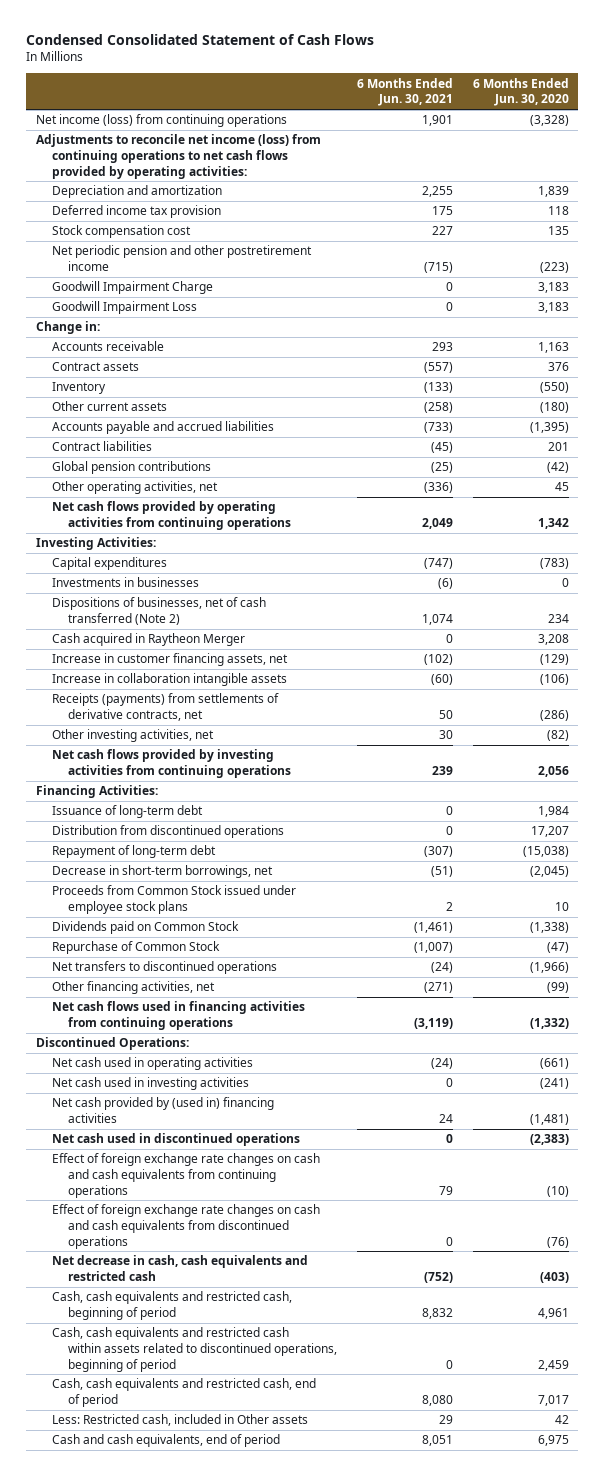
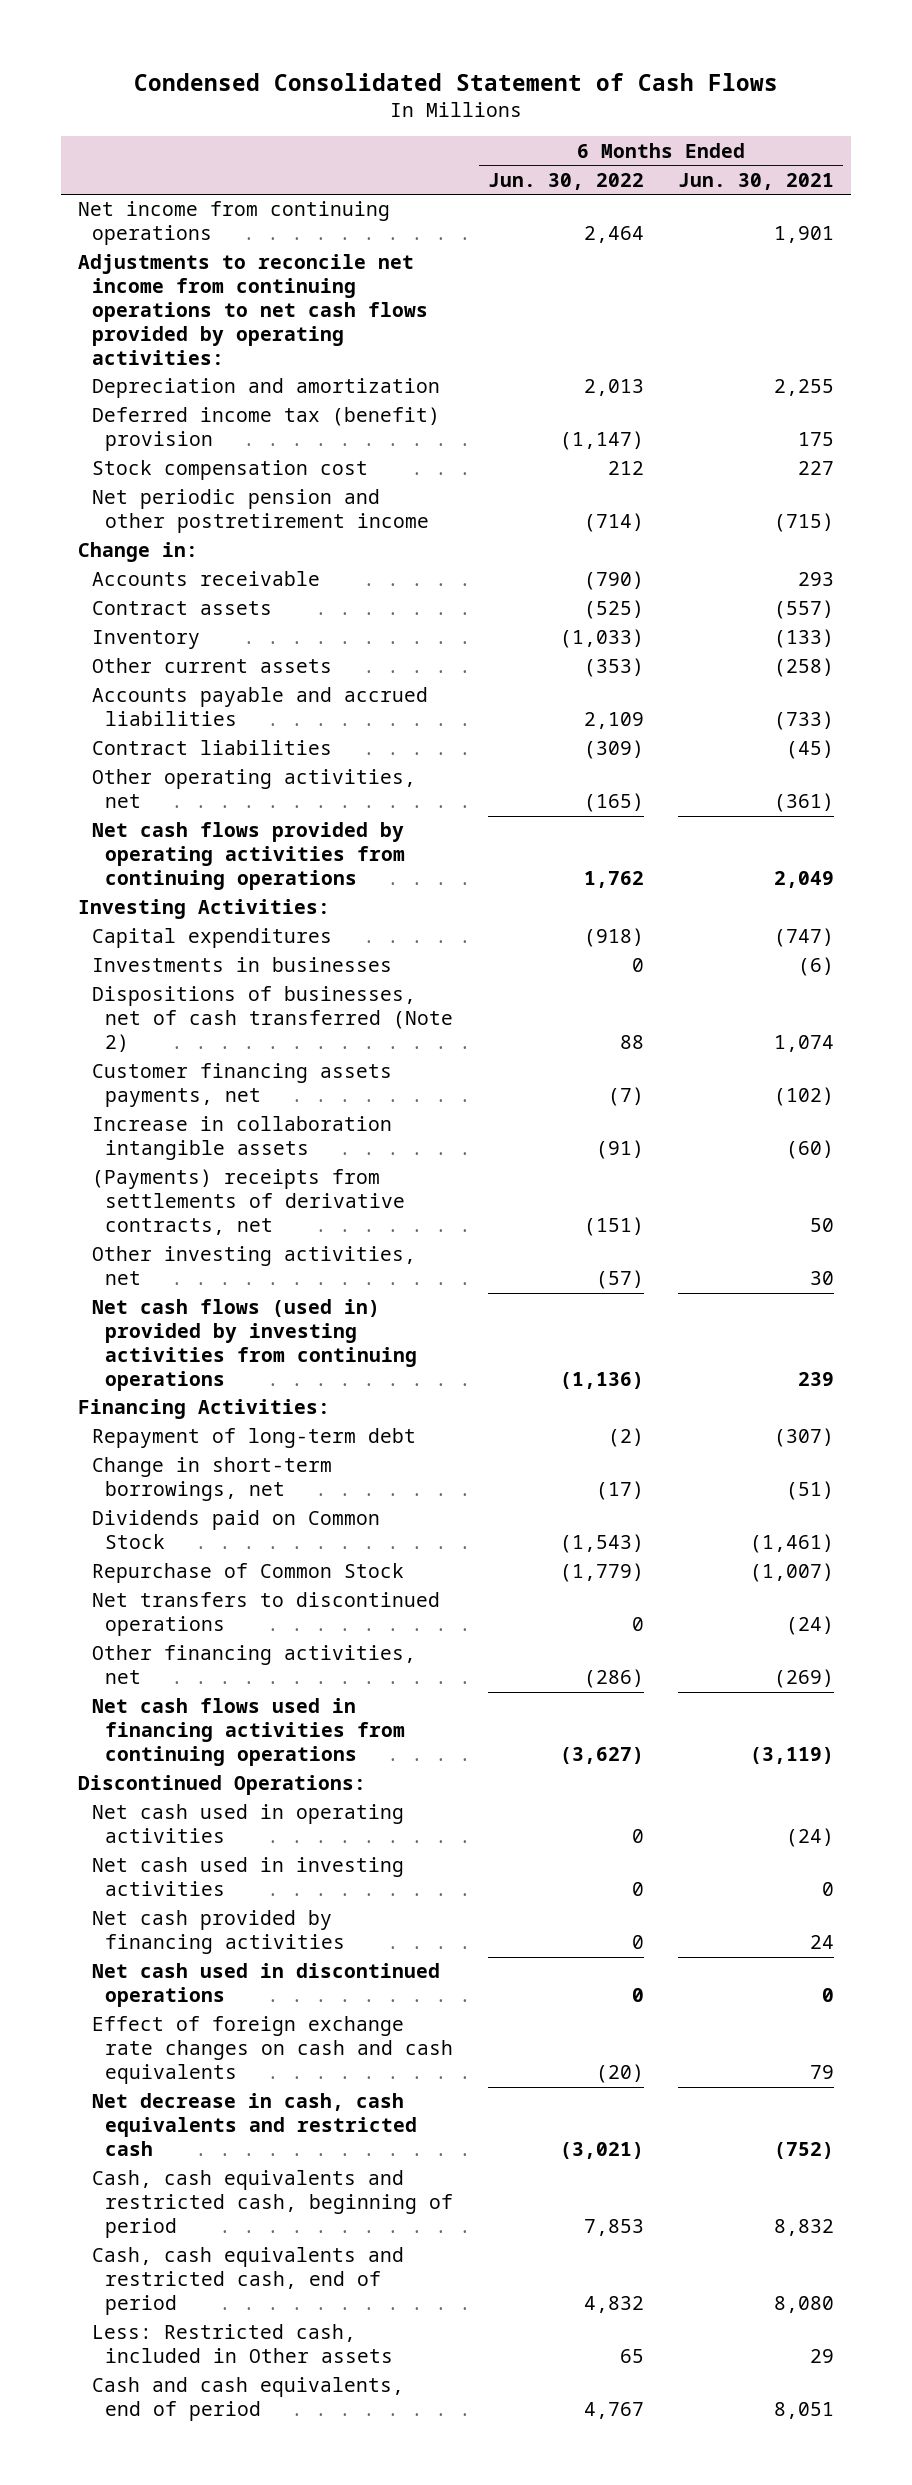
- | 6 Months Ended Jun. 30, 2021 | 6 Months Ended Jun. 30, 2020
+ | 6 Months Ended Jun. 30, 2022 | 6 Months Ended Jun. 30, 2021
- Net income (loss) from continuing operations | 1,901 | (3,328)
- Adjustments to reconcile net income (loss) from continuing operations to net cash flows provided by operating activities:
+ Net income from continuing operations | 2,464 | 1,901
+ Adjustments to reconcile net income from continuing operations to net cash flows provided by operating activities:
- Deferred income tax provision | 175 | 118
+ Deferred income tax (benefit) provision | (1,147) | 175
- Goodwill Impairment Charge | 0 | 3,183
- Goodwill Impairment Loss | 0 | 3,183
- Global pension contributions | (25) | (42)
- Other operating activities, net | (336) | 45
+ Other operating activities, net | (165) | (361)
- Cash acquired in Raytheon Merger | 0 | 3,208
- Increase in customer financing assets, net | (102) | (129)
+ Customer financing assets payments, net | (7) | (102)
- Receipts (payments) from settlements of derivative contracts, net | 50 | (286)
+ (Payments) receipts from settlements of derivative contracts, net | (151) | 50
- Net cash flows provided by investing activities from continuing operations | 239 | 2,056
+ Net cash flows (used in) provided by investing activities from continuing operations | (1,136) | 239
- Issuance of long-term debt | 0 | 1,984
- Distribution from discontinued operations | 0 | 17,207
- Decrease in short-term borrowings, net | (51) | (2,045)
- Proceeds from Common Stock issued under employee stock plans | 2 | 10
+ Change in short-term borrowings, net | (17) | (51)
- Other financing activities, net | (271) | (99)
+ Other financing activities, net | (286) | (269)
- Net cash provided by (used in) financing activities | 24 | (1,481)
+ Net cash provided by financing activities | 0 | 24
- Effect of foreign exchange rate changes on cash and cash equivalents from continuing operations | 79 | (10)
- Effect of foreign exchange rate changes on cash and cash equivalents from discontinued operations | 0 | (76)
+ Effect of foreign exchange rate changes on cash and cash equivalents | (20) | 79
- Cash, cash equivalents and restricted cash within assets related to discontinued operations, beginning of period | 0 | 2,459

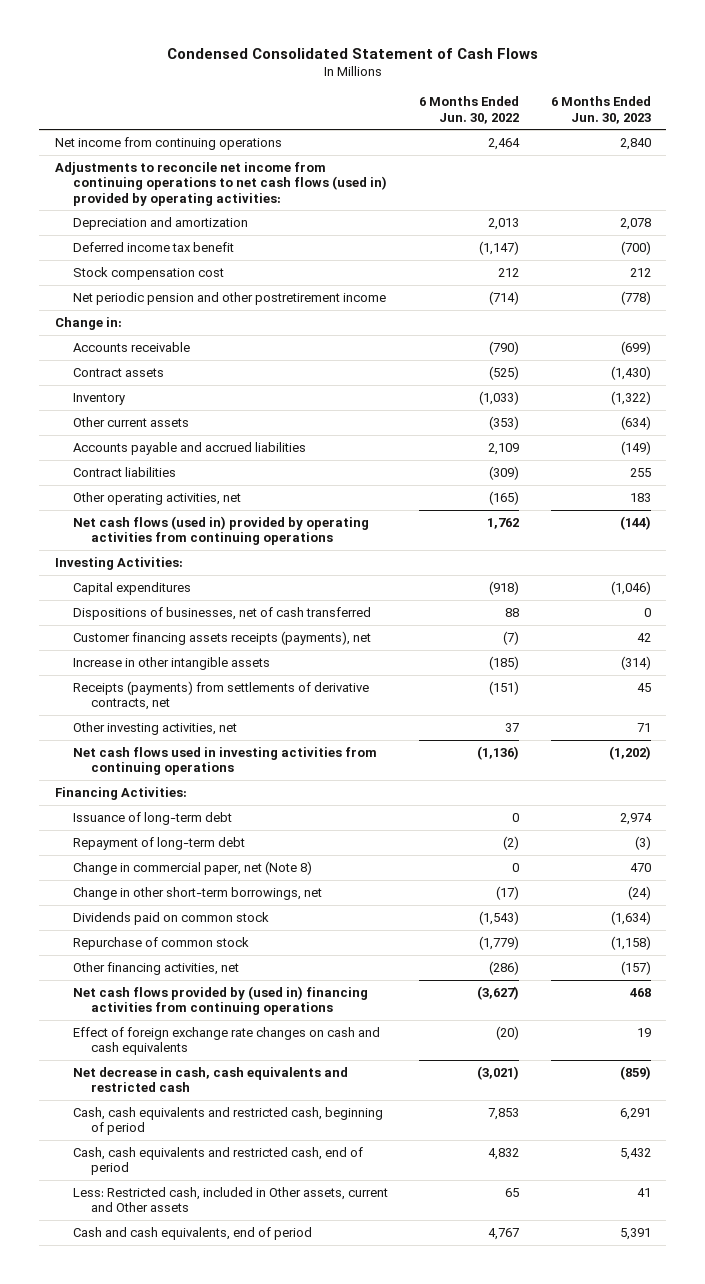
- | 6 Months Ended Jun. 30, 2022 | 6 Months Ended Jun. 30, 2021
+ | 6 Months Ended Jun. 30, 2022 | 6 Months Ended Jun. 30, 2023
- Adjustments to reconcile net income from continuing operations to net cash flows provided by operating activities:
+ Adjustments to reconcile net income from continuing operations to net cash flows (used in) provided by operating activities:
- Deferred income tax (benefit) provision | (1,147) | 175
+ Deferred income tax benefit | (1,147) | (700)
- Net cash flows provided by operating activities from continuing operations | 1,762 | 2,049
+ Net cash flows (used in) provided by operating activities from continuing operations | 1,762 | (144)
- Investments in businesses | 0 | (6)
- Dispositions of businesses, net of cash transferred (Note 2) | 88 | 1,074
- Customer financing assets payments, net | (7) | (102)
- Increase in collaboration intangible assets | (91) | (60)
- (Payments) receipts from settlements of derivative contracts, net | (151) | 50
- Other investing activities, net | (57) | 30
- Net cash flows (used in) provided by investing activities from continuing operations | (1,136) | 239
+ Dispositions of businesses, net of cash transferred | 88 | 0
+ Customer financing assets receipts (payments), net | (7) | 42
+ Increase in other intangible assets | (185) | (314)
+ Receipts (payments) from settlements of derivative contracts, net | (151) | 45
+ Other investing activities, net | 37 | 71
+ Net cash flows used in investing activities from continuing operations | (1,136) | (1,202)
+ Issuance of long-term debt | 0 | 2,974
- Change in short-term borrowings, net | (17) | (51)
- Dividends paid on Common Stock | (1,543) | (1,461)
- Repurchase of Common Stock | (1,779) | (1,007)
- Net transfers to discontinued operations | 0 | (24)
+ Change in commercial paper, net (Note 8) | 0 | 470
+ Change in other short-term borrowings, net | (17) | (24)
+ Dividends paid on common stock | (1,543) | (1,634)
+ Repurchase of common stock | (1,779) | (1,158)
- Net cash flows used in financing activities from continuing operations | (3,627) | (3,119)
- Discontinued Operations:
- Net cash used in operating activities | 0 | (24)
- Net cash used in investing activities | 0 | 0
- Net cash provided by financing activities | 0 | 24
- Net cash used in discontinued operations | 0 | 0
+ Net cash flows provided by (used in) financing activities from continuing operations | (3,627) | 468
- Less: Restricted cash, included in Other assets | 65 | 29
+ Less: Restricted cash, included in Other assets, current and Other assets | 65 | 41

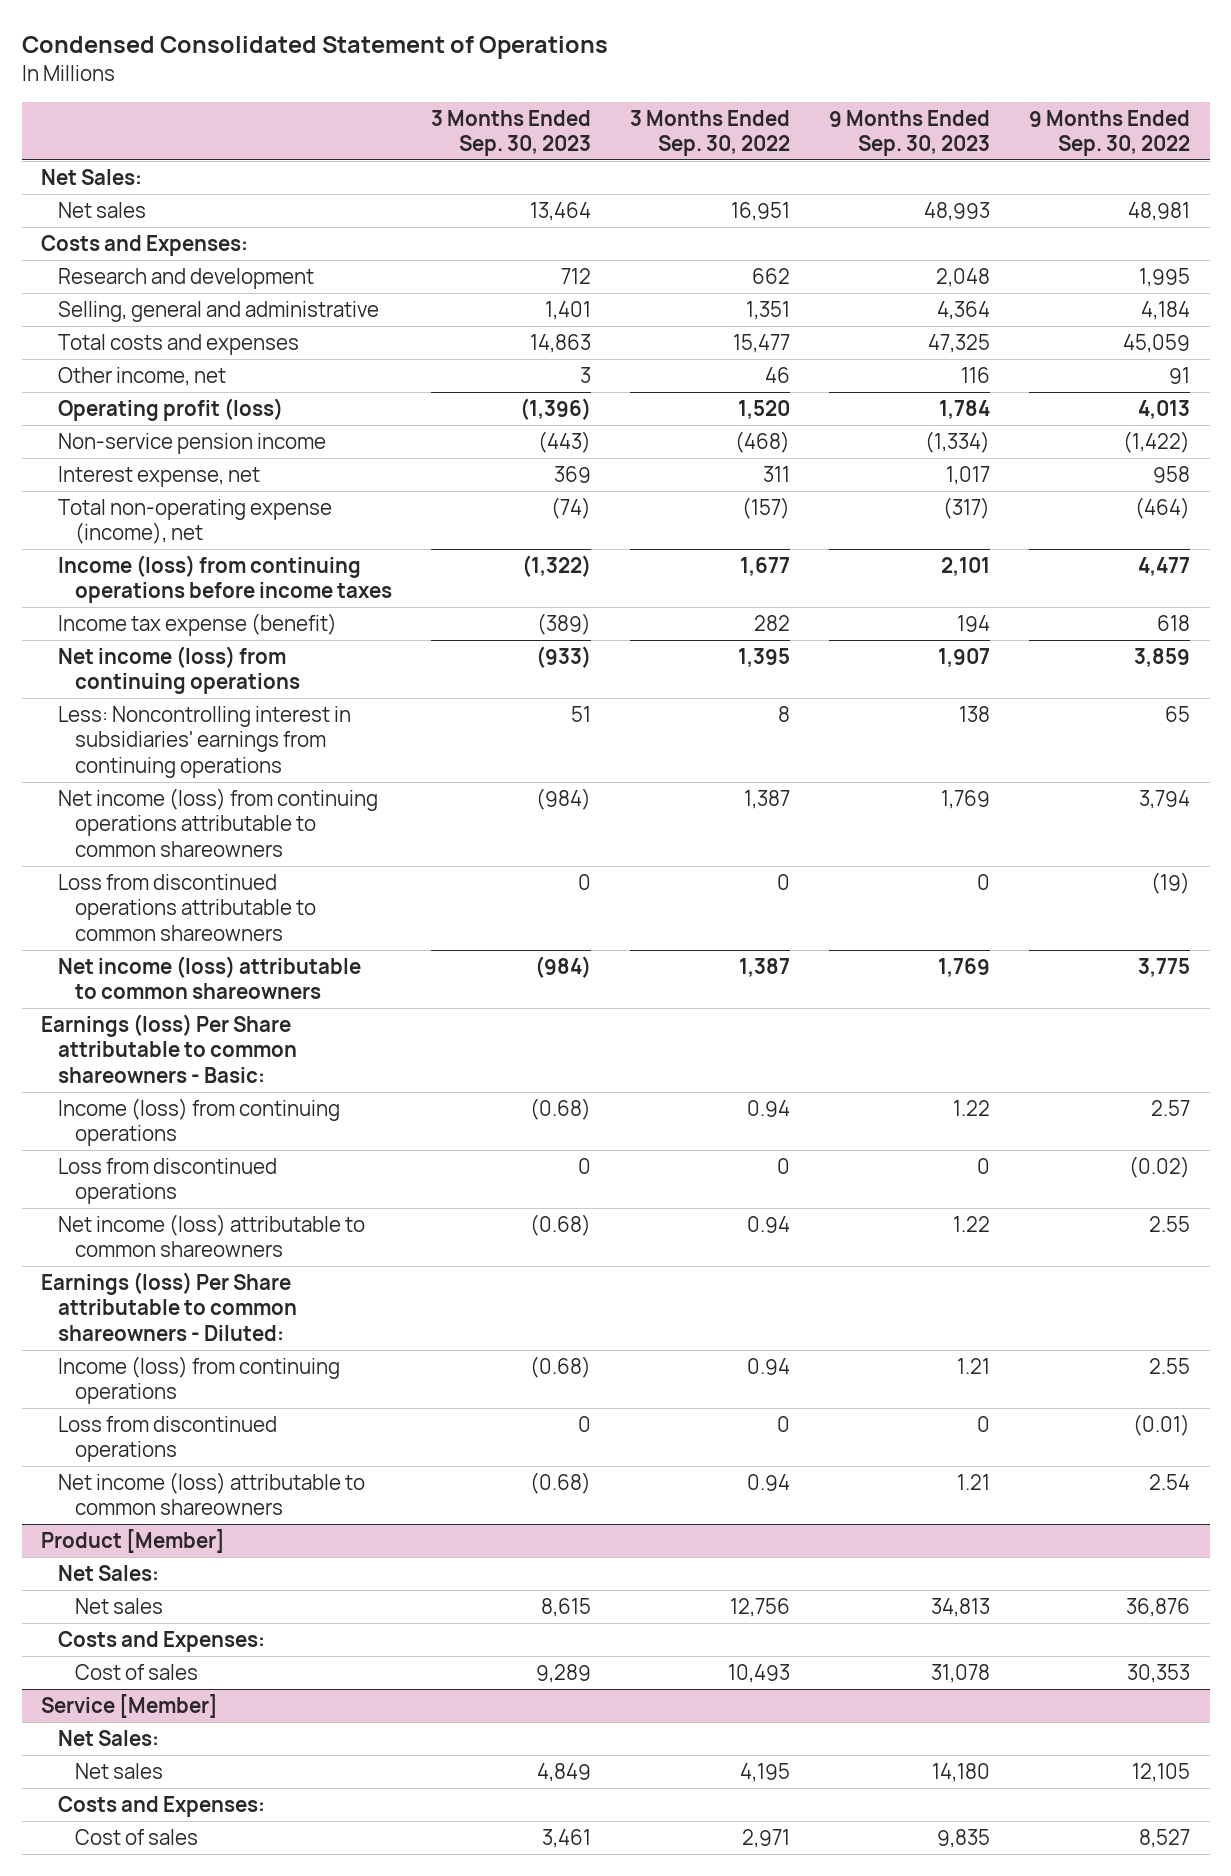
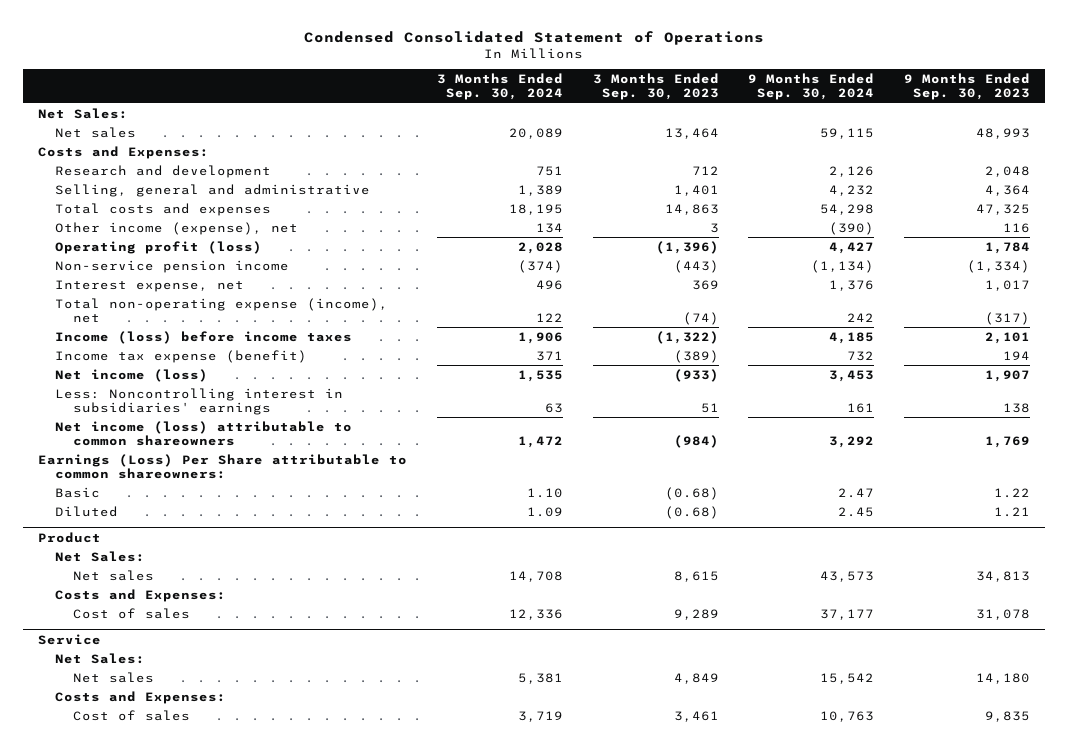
- | 3 Months Ended Sep. 30, 2023 | 3 Months Ended Sep. 30, 2022 | 9 Months Ended Sep. 30, 2023 | 9 Months Ended Sep. 30, 2022
+ | 3 Months Ended Sep. 30, 2024 | 3 Months Ended Sep. 30, 2023 | 9 Months Ended Sep. 30, 2024 | 9 Months Ended Sep. 30, 2023
- Other income, net | 3 | 46 | 116 | 91
+ Other income (expense), net | 134 | 3 | (390) | 116
- Income (loss) from continuing operations before income taxes | (1,322) | 1,677 | 2,101 | 4,477
+ Income (loss) before income taxes | 1,906 | (1,322) | 4,185 | 2,101
- Net income (loss) from continuing operations | (933) | 1,395 | 1,907 | 3,859
- Less: Noncontrolling interest in subsidiaries' earnings from continuing operations | 51 | 8 | 138 | 65
- Net income (loss) from continuing operations attributable to common shareowners | (984) | 1,387 | 1,769 | 3,794
- Loss from discontinued operations attributable to common shareowners | 0 | 0 | 0 | (19)
+ Net income (loss) | 1,535 | (933) | 3,453 | 1,907
+ Less: Noncontrolling interest in subsidiaries' earnings | 63 | 51 | 161 | 138
- Earnings (loss) Per Share attributable to common shareowners - Basic:
- Income (loss) from continuing operations | (0.68) | 0.94 | 1.22 | 2.57
- Loss from discontinued operations | 0 | 0 | 0 | (0.02)
- Net income (loss) attributable to common shareowners | (0.68) | 0.94 | 1.22 | 2.55
- Earnings (loss) Per Share attributable to common shareowners - Diluted:
- Income (loss) from continuing operations | (0.68) | 0.94 | 1.21 | 2.55
- Loss from discontinued operations | 0 | 0 | 0 | (0.01)
- Net income (loss) attributable to common shareowners | (0.68) | 0.94 | 1.21 | 2.54
- Product [Member]
+ Earnings (Loss) Per Share attributable to common shareowners:
+ Basic | 1.10 | (0.68) | 2.47 | 1.22
+ Diluted | 1.09 | (0.68) | 2.45 | 1.21
+ Product
- Service [Member]
+ Service

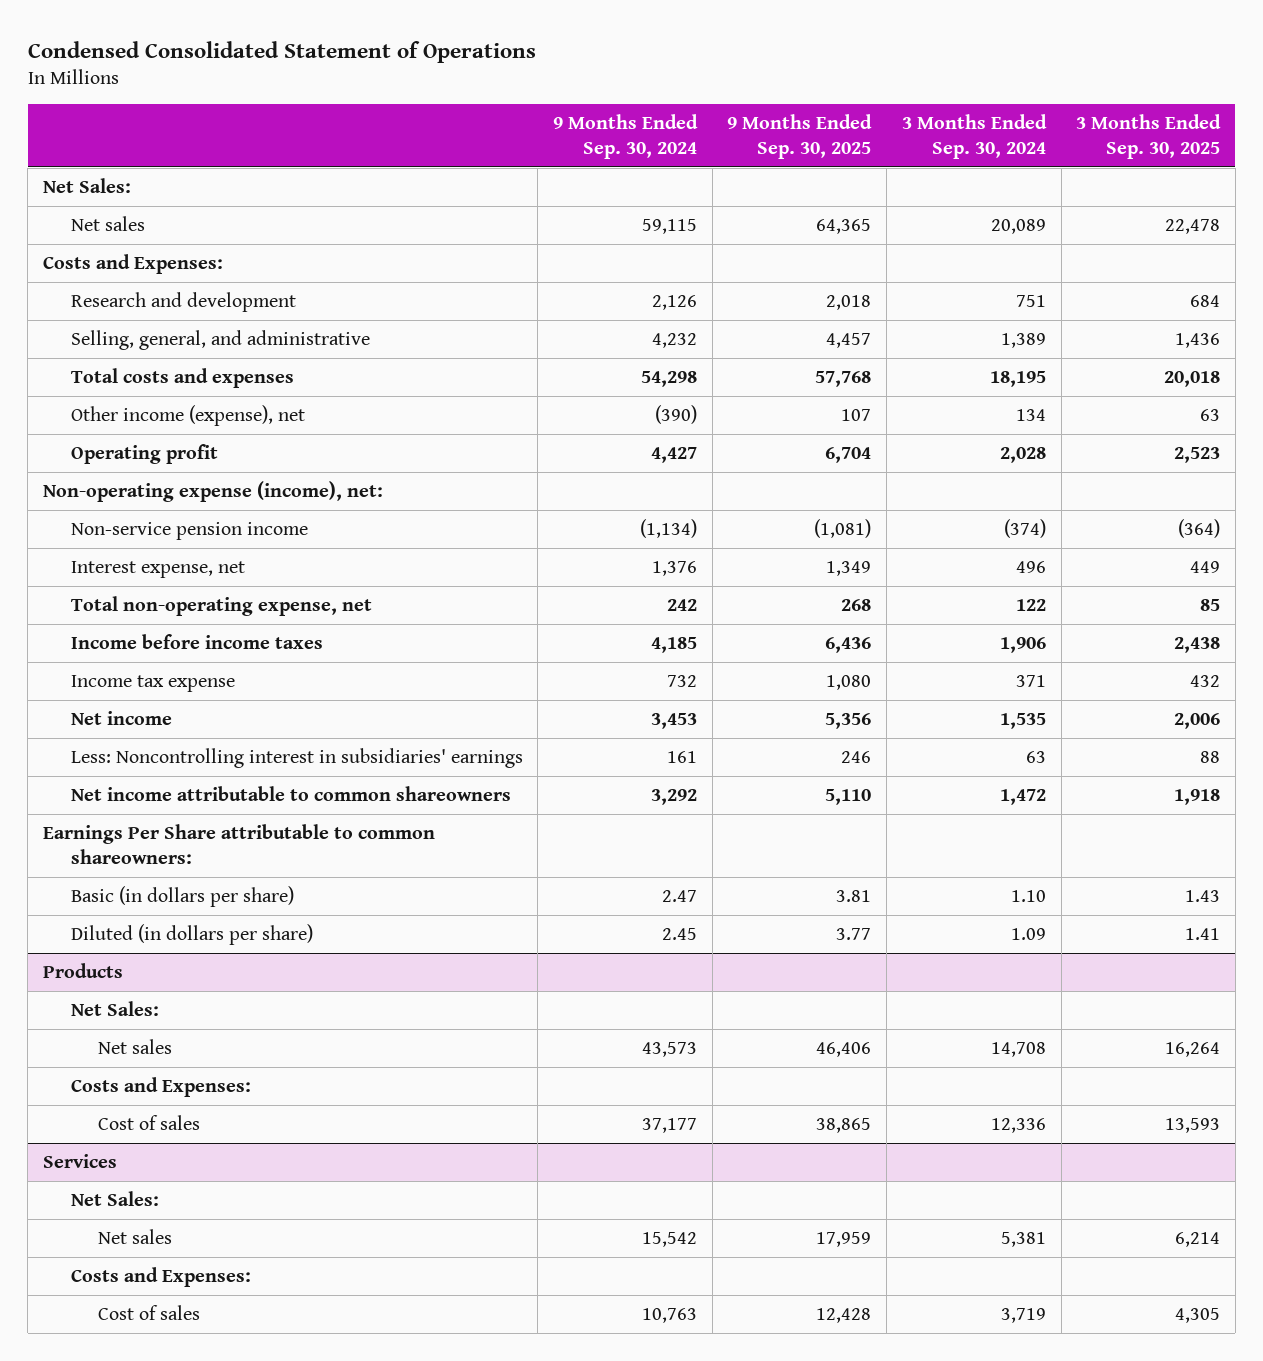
- | 3 Months Ended Sep. 30, 2024 | 3 Months Ended Sep. 30, 2023 | 9 Months Ended Sep. 30, 2024 | 9 Months Ended Sep. 30, 2023
+ | 9 Months Ended Sep. 30, 2024 | 9 Months Ended Sep. 30, 2025 | 3 Months Ended Sep. 30, 2024 | 3 Months Ended Sep. 30, 2025
- Selling, general and administrative | 1,389 | 1,401 | 4,232 | 4,364
+ Selling, general, and administrative | 4,232 | 4,457 | 1,389 | 1,436
- Operating profit (loss) | 2,028 | (1,396) | 4,427 | 1,784
+ Operating profit | 4,427 | 6,704 | 2,028 | 2,523
+ Non-operating expense (income), net:
- Total non-operating expense (income), net | 122 | (74) | 242 | (317)
- Income (loss) before income taxes | 1,906 | (1,322) | 4,185 | 2,101
- Income tax expense (benefit) | 371 | (389) | 732 | 194
- Net income (loss) | 1,535 | (933) | 3,453 | 1,907
+ Total non-operating expense, net | 242 | 268 | 122 | 85
+ Income before income taxes | 4,185 | 6,436 | 1,906 | 2,438
+ Income tax expense | 732 | 1,080 | 371 | 432
+ Net income | 3,453 | 5,356 | 1,535 | 2,006
- Net income (loss) attributable to common shareowners | 1,472 | (984) | 3,292 | 1,769
- Earnings (Loss) Per Share attributable to common shareowners:
- Basic | 1.10 | (0.68) | 2.47 | 1.22
- Diluted | 1.09 | (0.68) | 2.45 | 1.21
- Product
+ Net income attributable to common shareowners | 3,292 | 5,110 | 1,472 | 1,918
+ Earnings Per Share attributable to common shareowners:
+ Basic (in dollars per share) | 2.47 | 3.81 | 1.10 | 1.43
+ Diluted (in dollars per share) | 2.45 | 3.77 | 1.09 | 1.41
+ Products
- Service
+ Services

